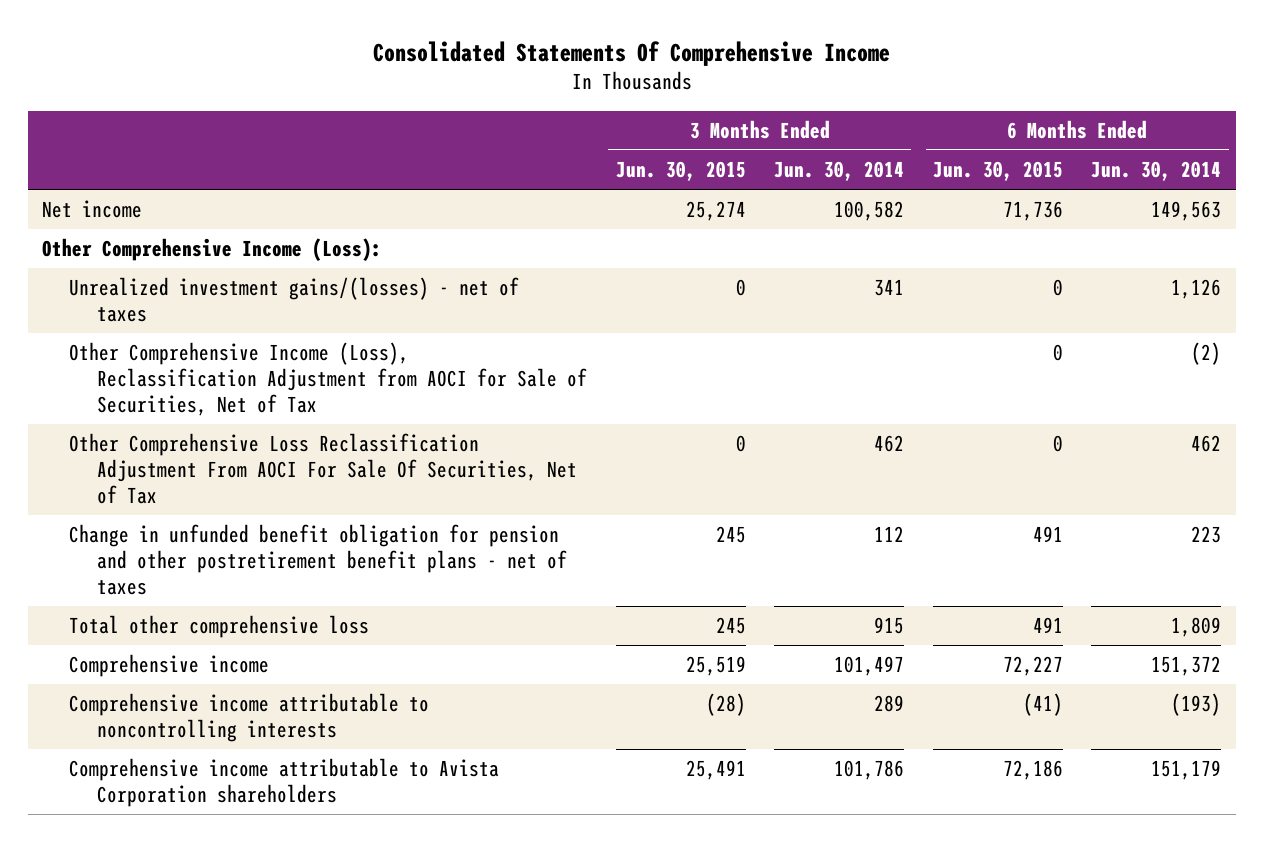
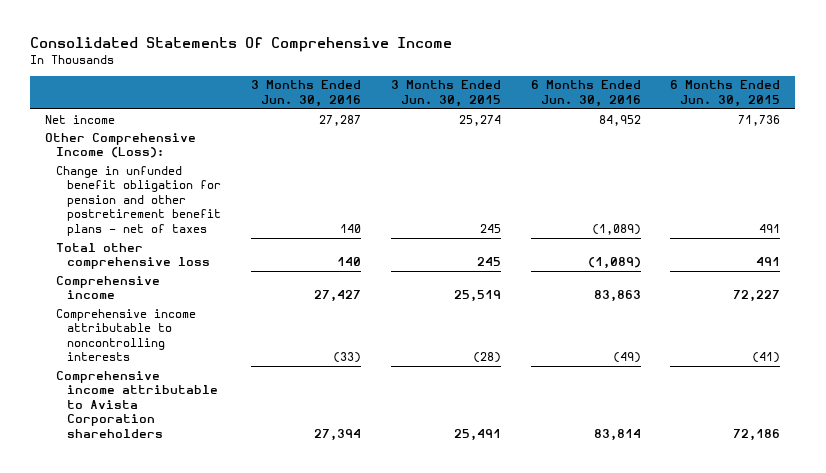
- | 3 Months Ended Jun. 30, 2015 | 3 Months Ended Jun. 30, 2014 | 6 Months Ended Jun. 30, 2015 | 6 Months Ended Jun. 30, 2014
+ | 3 Months Ended Jun. 30, 2016 | 3 Months Ended Jun. 30, 2015 | 6 Months Ended Jun. 30, 2016 | 6 Months Ended Jun. 30, 2015
- Unrealized investment gains/(losses) - net of taxes | 0 | 341 | 0 | 1,126
- Other Comprehensive Income (Loss), Reclassification Adjustment from AOCI for Sale of Securities, Net of Tax | | | 0 | (2)
- Other Comprehensive Loss Reclassification Adjustment From AOCI For Sale Of Securities, Net of Tax | 0 | 462 | 0 | 462

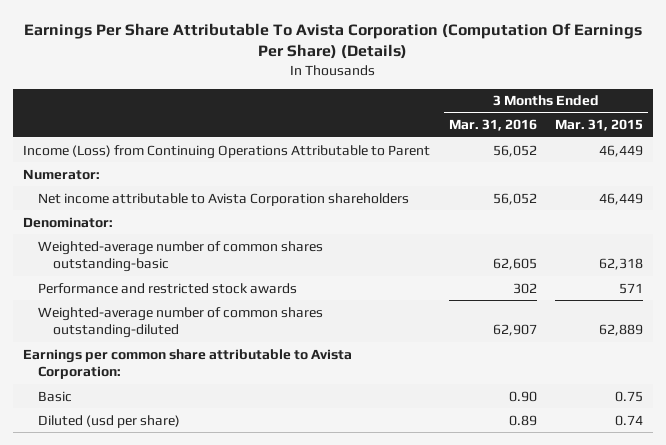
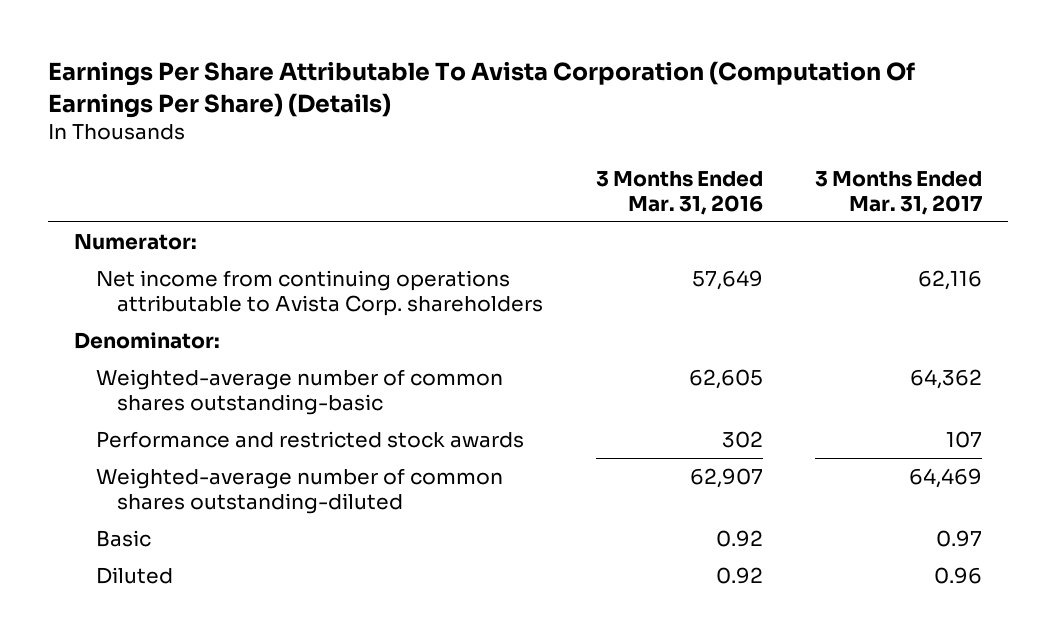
- | 3 Months Ended Mar. 31, 2016 | 3 Months Ended Mar. 31, 2015
+ | 3 Months Ended Mar. 31, 2016 | 3 Months Ended Mar. 31, 2017
- Income (Loss) from Continuing Operations Attributable to Parent | 56,052 | 46,449
- Net income attributable to Avista Corporation shareholders | 56,052 | 46,449
+ Net income from continuing operations attributable to Avista Corp. shareholders | 57,649 | 62,116
- Earnings per common share attributable to Avista Corporation:
- Basic | 0.90 | 0.75
- Diluted (usd per share) | 0.89 | 0.74
+ Basic | 0.92 | 0.97
+ Diluted | 0.92 | 0.96

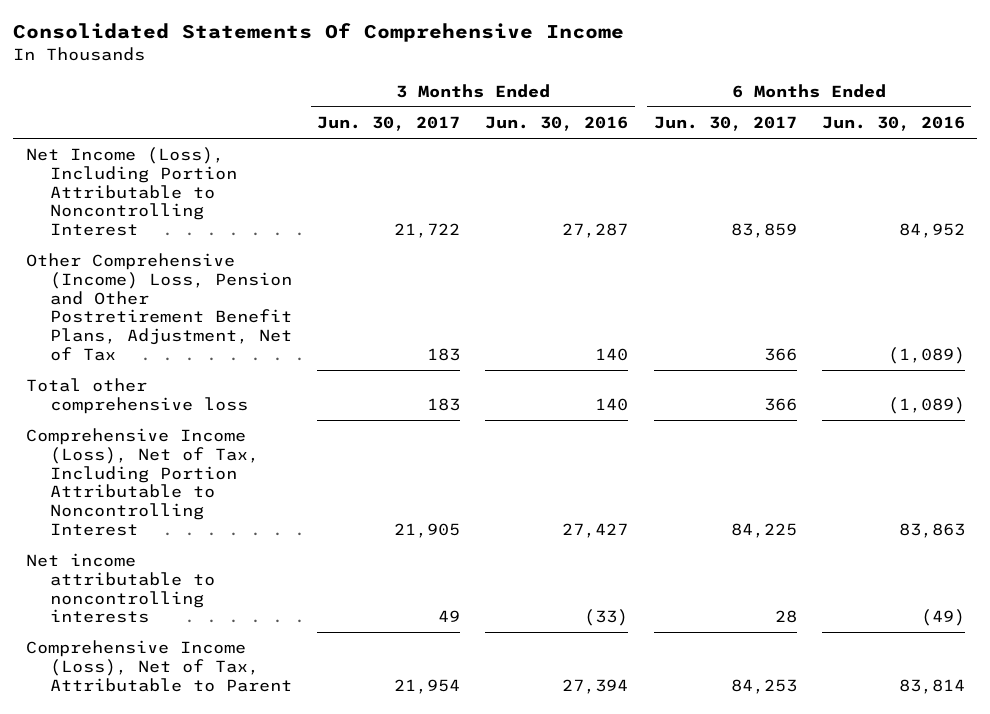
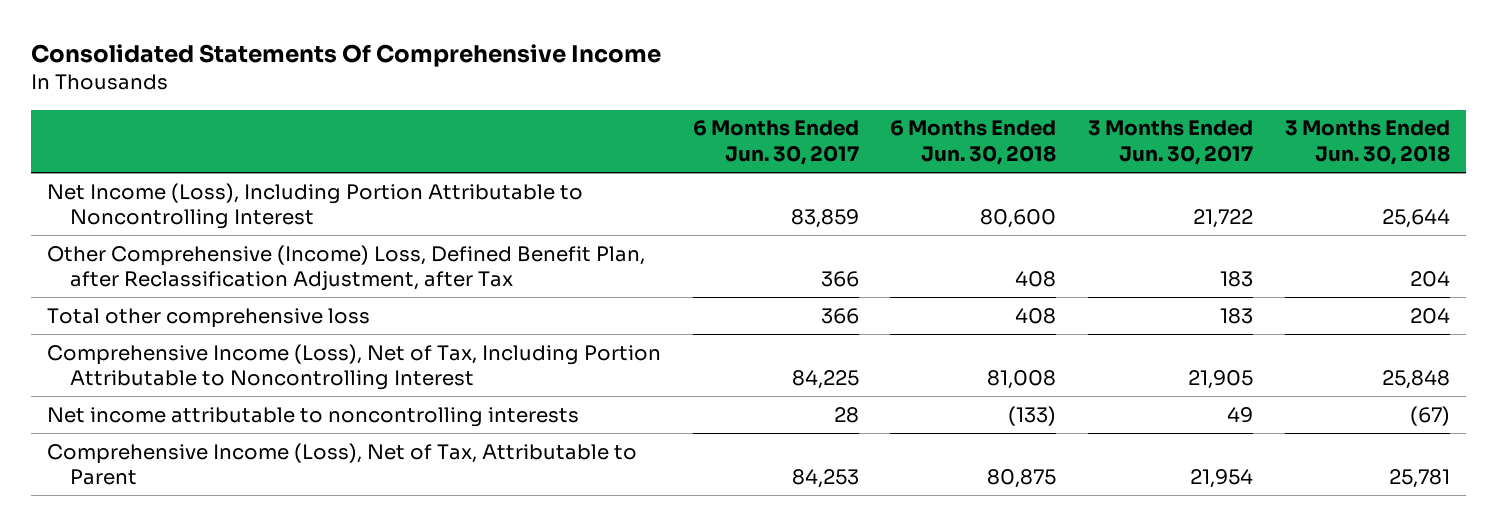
- | 3 Months Ended Jun. 30, 2017 | 3 Months Ended Jun. 30, 2016 | 6 Months Ended Jun. 30, 2017 | 6 Months Ended Jun. 30, 2016
+ | 6 Months Ended Jun. 30, 2017 | 6 Months Ended Jun. 30, 2018 | 3 Months Ended Jun. 30, 2017 | 3 Months Ended Jun. 30, 2018
- Other Comprehensive (Income) Loss, Pension and Other Postretirement Benefit Plans, Adjustment, Net of Tax | 183 | 140 | 366 | (1,089)
+ Other Comprehensive (Income) Loss, Defined Benefit Plan, after Reclassification Adjustment, after Tax | 366 | 408 | 183 | 204

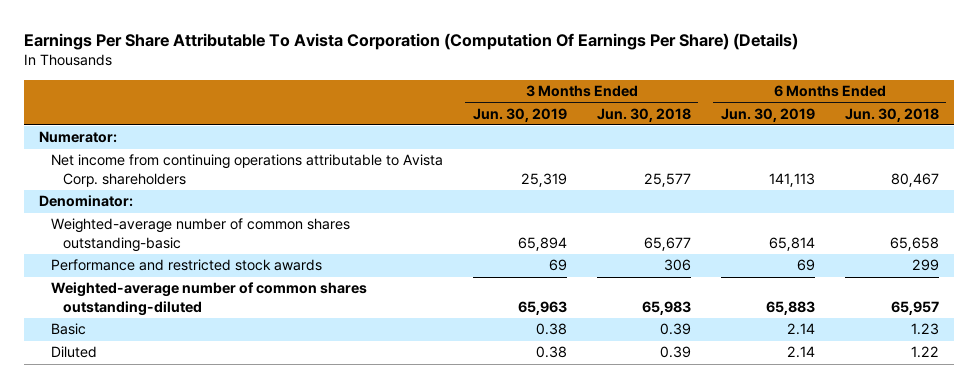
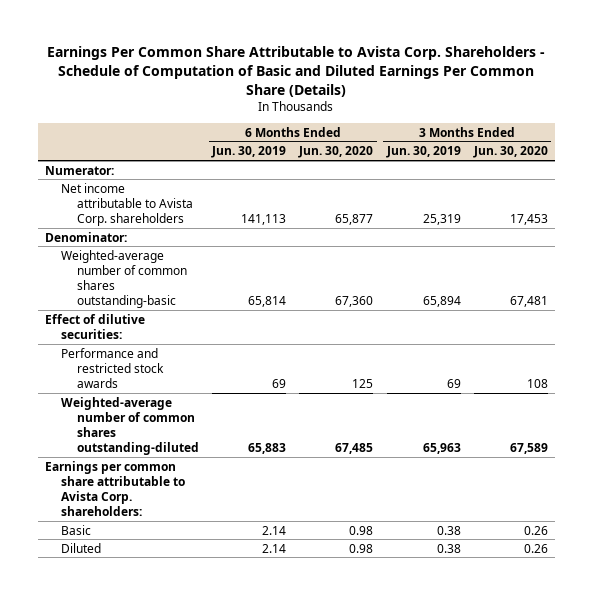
- Earnings Per Share Attributable To Avista Corporation (Computation Of Earnings Per Share) (Details)
+ Earnings Per Common Share Attributable to Avista Corp. Shareholders - Schedule of Computation of Basic and Diluted Earnings Per Common Share (Details)
- | 3 Months Ended Jun. 30, 2019 | 3 Months Ended Jun. 30, 2018 | 6 Months Ended Jun. 30, 2019 | 6 Months Ended Jun. 30, 2018
+ | 6 Months Ended Jun. 30, 2019 | 6 Months Ended Jun. 30, 2020 | 3 Months Ended Jun. 30, 2019 | 3 Months Ended Jun. 30, 2020
- Net income from continuing operations attributable to Avista Corp. shareholders | 25,319 | 25,577 | 141,113 | 80,467
+ Net income attributable to Avista Corp. shareholders | 141,113 | 65,877 | 25,319 | 17,453
+ Effect of dilutive securities:
+ Earnings per common share attributable to Avista Corp. shareholders:

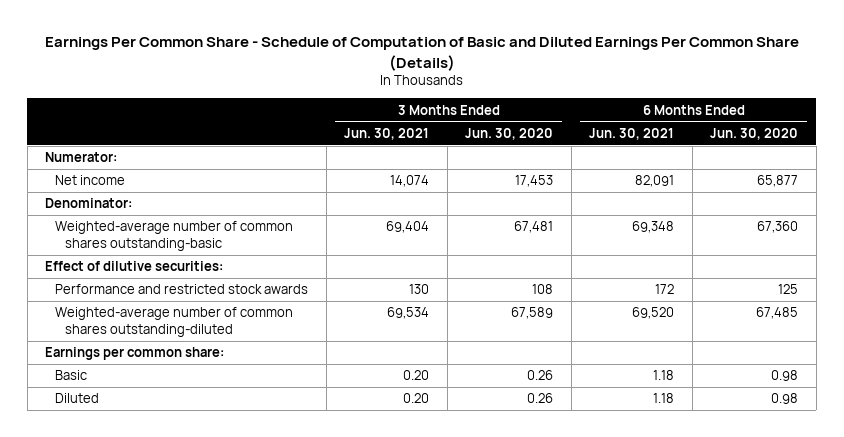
- Earnings Per Common Share Attributable to Avista Corp. Shareholders - Schedule of Computation of Basic and Diluted Earnings Per Common Share (Details)
+ Earnings Per Common Share - Schedule of Computation of Basic and Diluted Earnings Per Common Share (Details)
- | 6 Months Ended Jun. 30, 2019 | 6 Months Ended Jun. 30, 2020 | 3 Months Ended Jun. 30, 2019 | 3 Months Ended Jun. 30, 2020
+ | 3 Months Ended Jun. 30, 2021 | 3 Months Ended Jun. 30, 2020 | 6 Months Ended Jun. 30, 2021 | 6 Months Ended Jun. 30, 2020
- Net income attributable to Avista Corp. shareholders | 141,113 | 65,877 | 25,319 | 17,453
+ Net income | 14,074 | 17,453 | 82,091 | 65,877
- Earnings per common share attributable to Avista Corp. shareholders:
+ Earnings per common share:

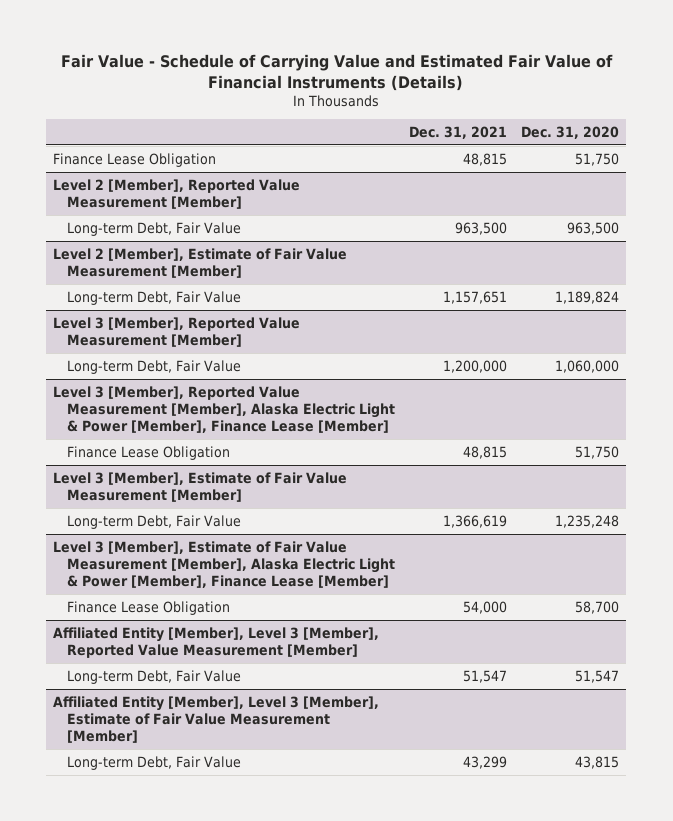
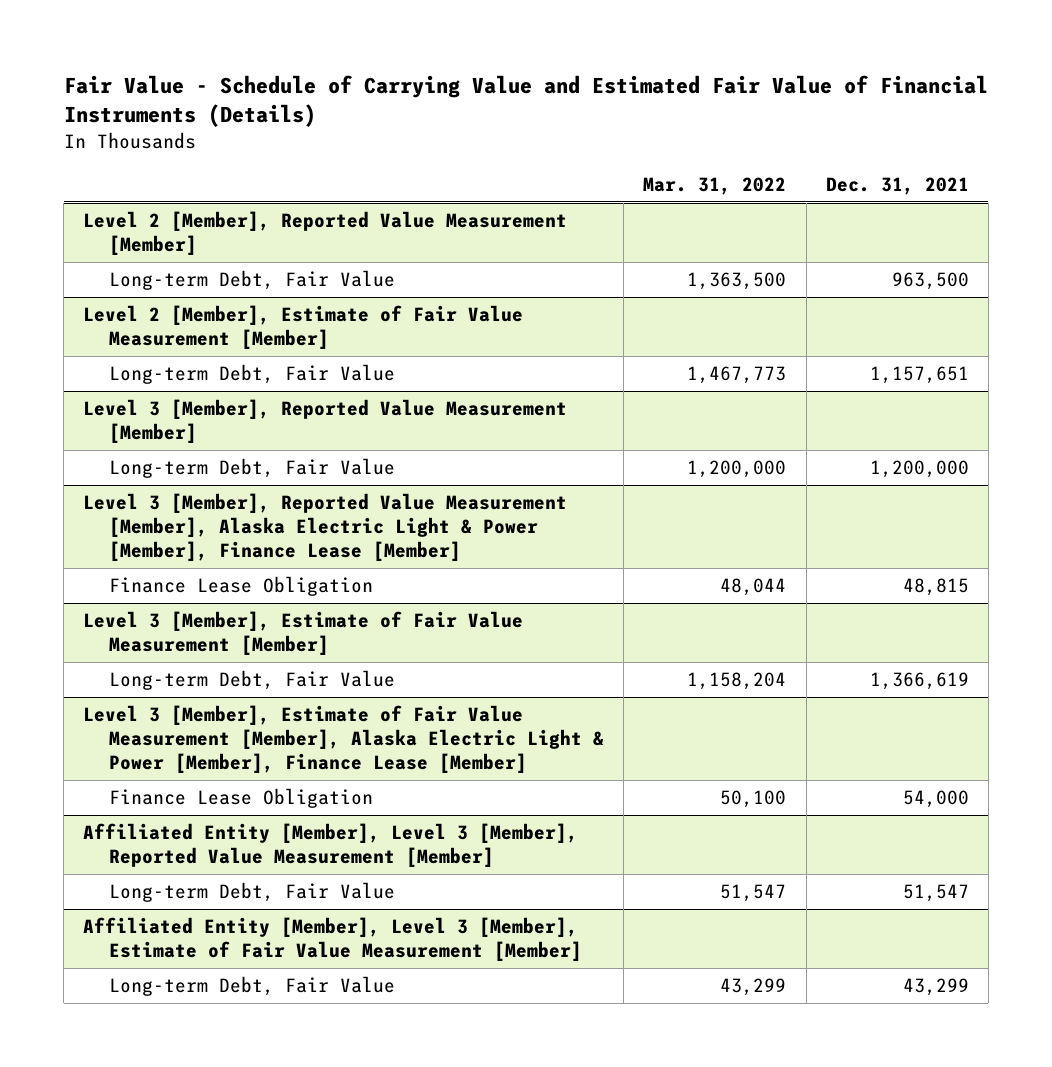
- | Dec. 31, 2021 | Dec. 31, 2020
+ | Mar. 31, 2022 | Dec. 31, 2021
- Finance Lease Obligation | 48,815 | 51,750

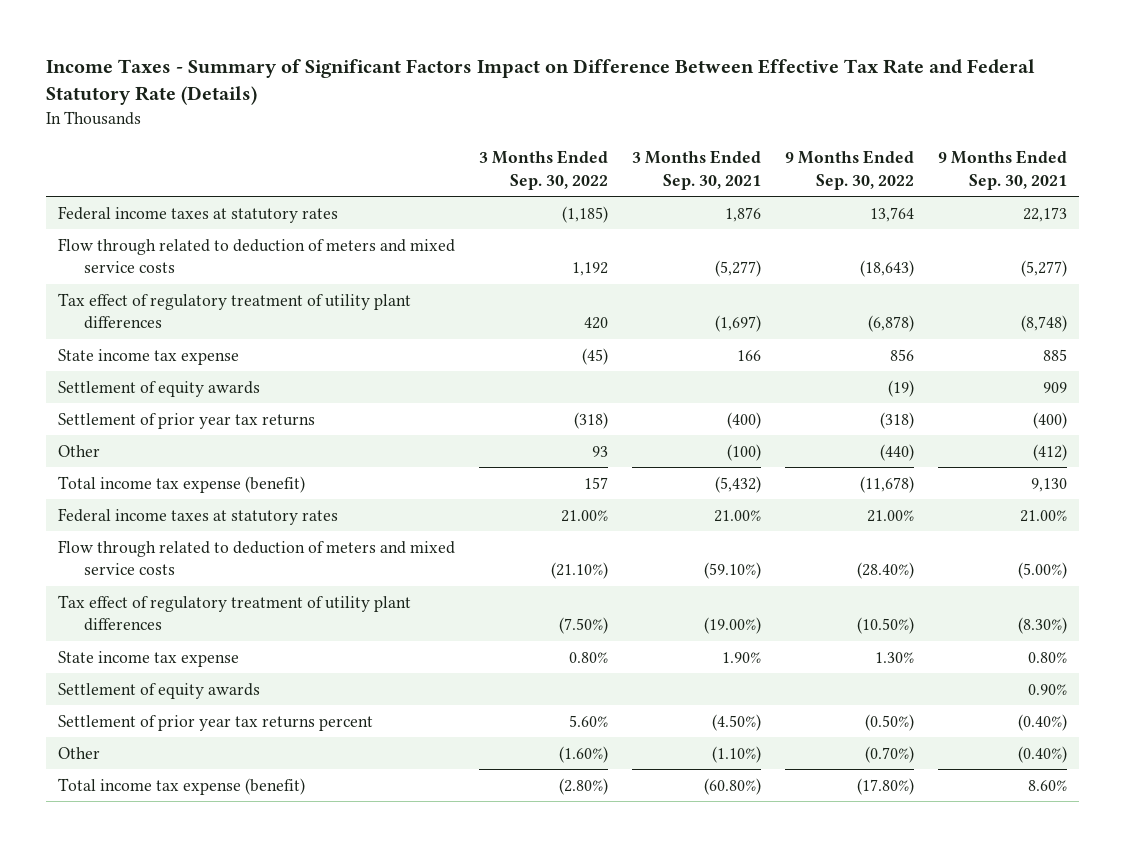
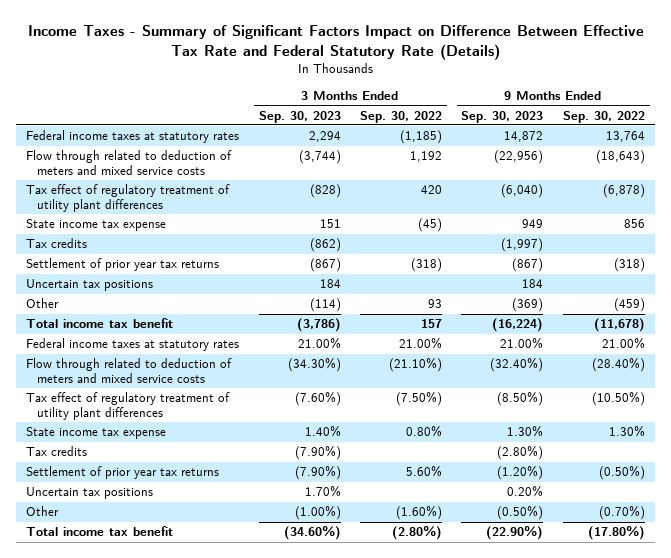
- | 3 Months Ended Sep. 30, 2022 | 3 Months Ended Sep. 30, 2021 | 9 Months Ended Sep. 30, 2022 | 9 Months Ended Sep. 30, 2021
+ | 3 Months Ended Sep. 30, 2023 | 3 Months Ended Sep. 30, 2022 | 9 Months Ended Sep. 30, 2023 | 9 Months Ended Sep. 30, 2022
- Settlement of equity awards | | | (19) | 909
+ Tax credits | (862) | | (1,997) |
- Other | 93 | (100) | (440) | (412)
- Total income tax expense (benefit) | 157 | (5,432) | (11,678) | 9,130
+ Uncertain tax positions | 184 | | 184 |
+ Other | (114) | 93 | (369) | (459)
+ Total income tax benefit | (3,786) | 157 | (16,224) | (11,678)
- Settlement of equity awards | | | | 0.90%
- Settlement of prior year tax returns percent | 5.60% | (4.50%) | (0.50%) | (0.40%)
+ Tax credits | (7.90%) | | (2.80%) |
+ Settlement of prior year tax returns | (7.90%) | 5.60% | (1.20%) | (0.50%)
+ Uncertain tax positions | 1.70% | | 0.20% |
- Total income tax expense (benefit) | (2.80%) | (60.80%) | (17.80%) | 8.60%
+ Total income tax benefit | (34.60%) | (2.80%) | (22.90%) | (17.80%)

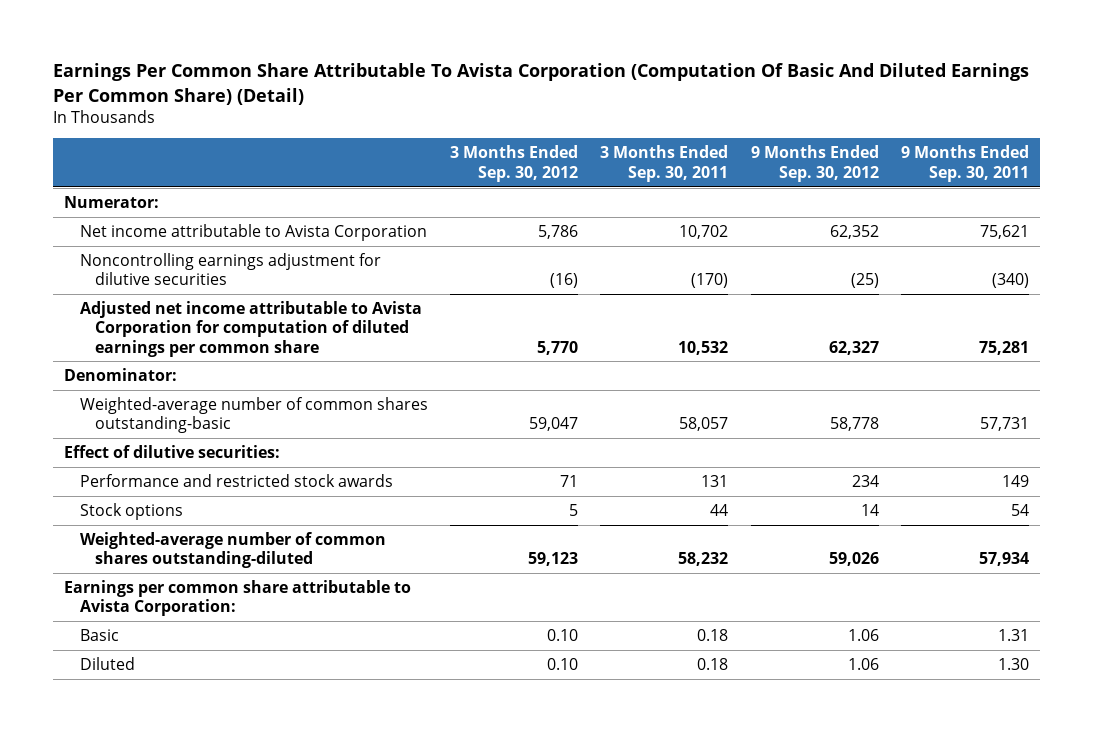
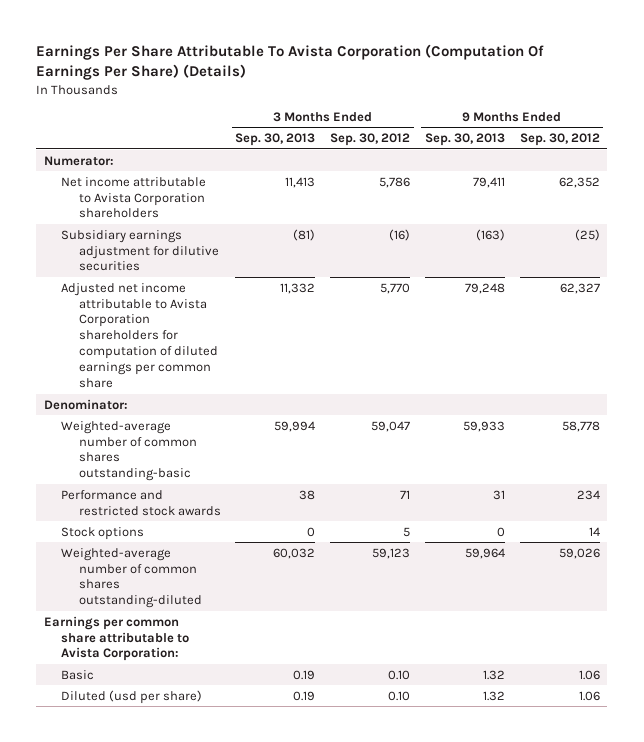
- Earnings Per Common Share Attributable To Avista Corporation (Computation Of Basic And Diluted Earnings Per Common Share) (Detail)
+ Earnings Per Share Attributable To Avista Corporation (Computation Of Earnings Per Share) (Details)
- | 3 Months Ended Sep. 30, 2012 | 3 Months Ended Sep. 30, 2011 | 9 Months Ended Sep. 30, 2012 | 9 Months Ended Sep. 30, 2011
+ | 3 Months Ended Sep. 30, 2013 | 3 Months Ended Sep. 30, 2012 | 9 Months Ended Sep. 30, 2013 | 9 Months Ended Sep. 30, 2012
- Net income attributable to Avista Corporation | 5,786 | 10,702 | 62,352 | 75,621
- Noncontrolling earnings adjustment for dilutive securities | (16) | (170) | (25) | (340)
- Adjusted net income attributable to Avista Corporation for computation of diluted earnings per common share | 5,770 | 10,532 | 62,327 | 75,281
+ Net income attributable to Avista Corporation shareholders | 11,413 | 5,786 | 79,411 | 62,352
+ Subsidiary earnings adjustment for dilutive securities | (81) | (16) | (163) | (25)
+ Adjusted net income attributable to Avista Corporation shareholders for computation of diluted earnings per common share | 11,332 | 5,770 | 79,248 | 62,327
- Effect of dilutive securities:
- Diluted | 0.10 | 0.18 | 1.06 | 1.30
+ Diluted (usd per share) | 0.19 | 0.10 | 1.32 | 1.06

